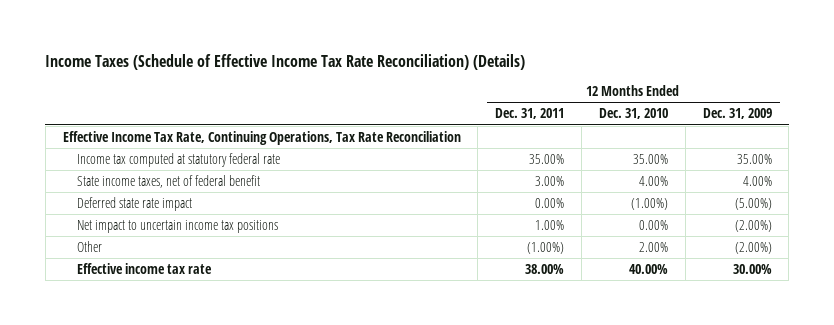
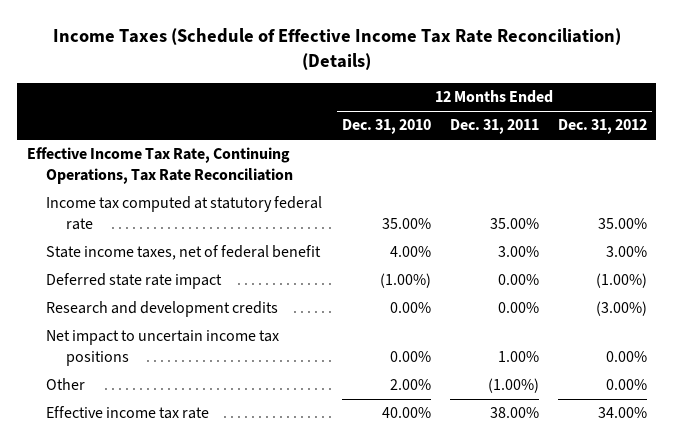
- | 12 Months Ended Dec. 31, 2011 | 12 Months Ended Dec. 31, 2010 | 12 Months Ended Dec. 31, 2009
+ | 12 Months Ended Dec. 31, 2010 | 12 Months Ended Dec. 31, 2011 | 12 Months Ended Dec. 31, 2012
+ Research and development credits | 0.00% | 0.00% | (3.00%)

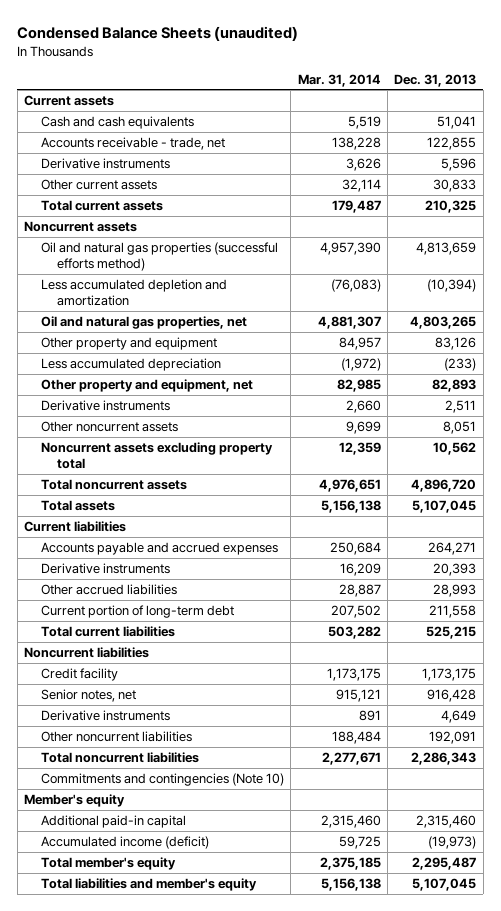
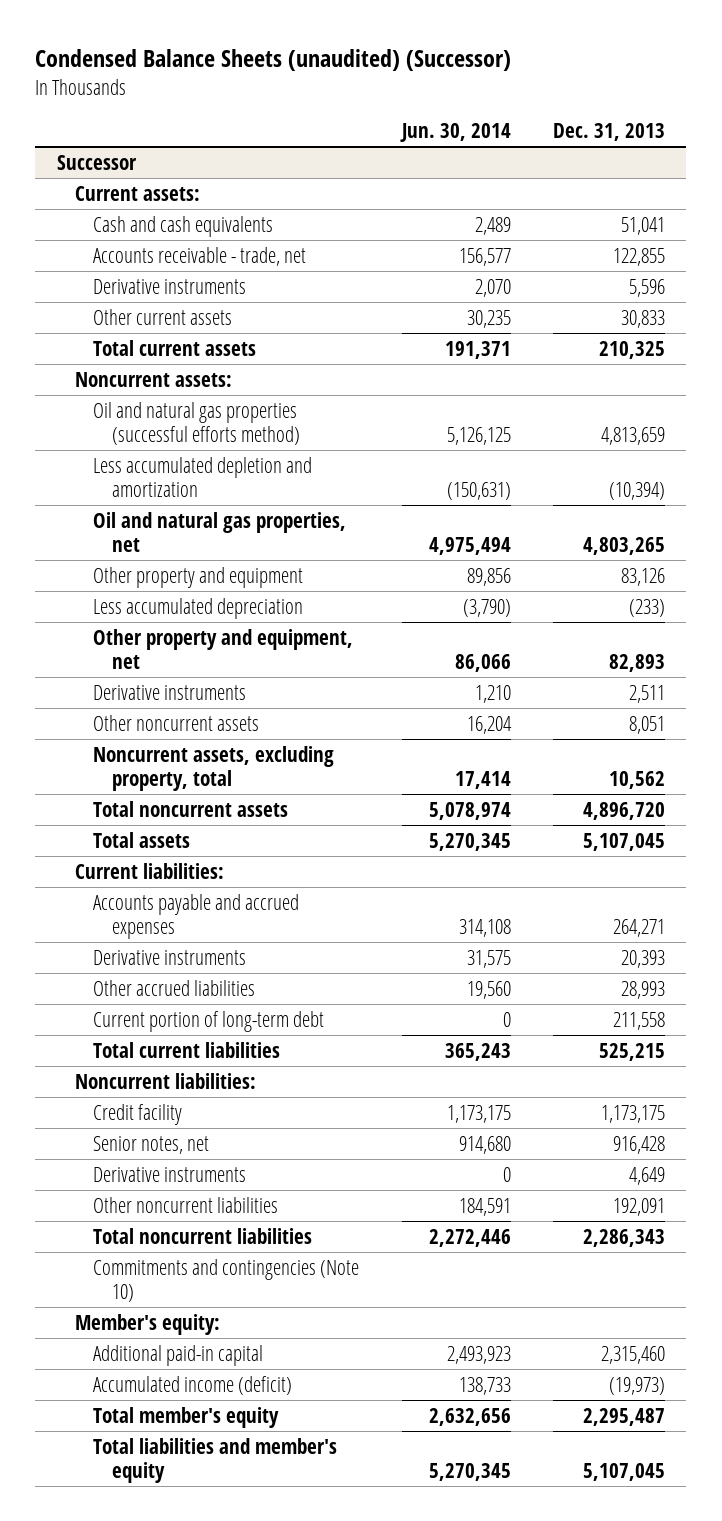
- Condensed Balance Sheets (unaudited)
+ Condensed Balance Sheets (unaudited) (Successor)
- | Mar. 31, 2014 | Dec. 31, 2013
+ | Jun. 30, 2014 | Dec. 31, 2013
- Current assets
+ Successor
+ Current assets:
- Noncurrent assets
+ Noncurrent assets:
- Noncurrent assets excluding property total | 12,359 | 10,562
+ Noncurrent assets, excluding property, total | 17,414 | 10,562
- Current liabilities
+ Current liabilities:
- Noncurrent liabilities
+ Noncurrent liabilities:
- Member's equity
+ Member's equity:

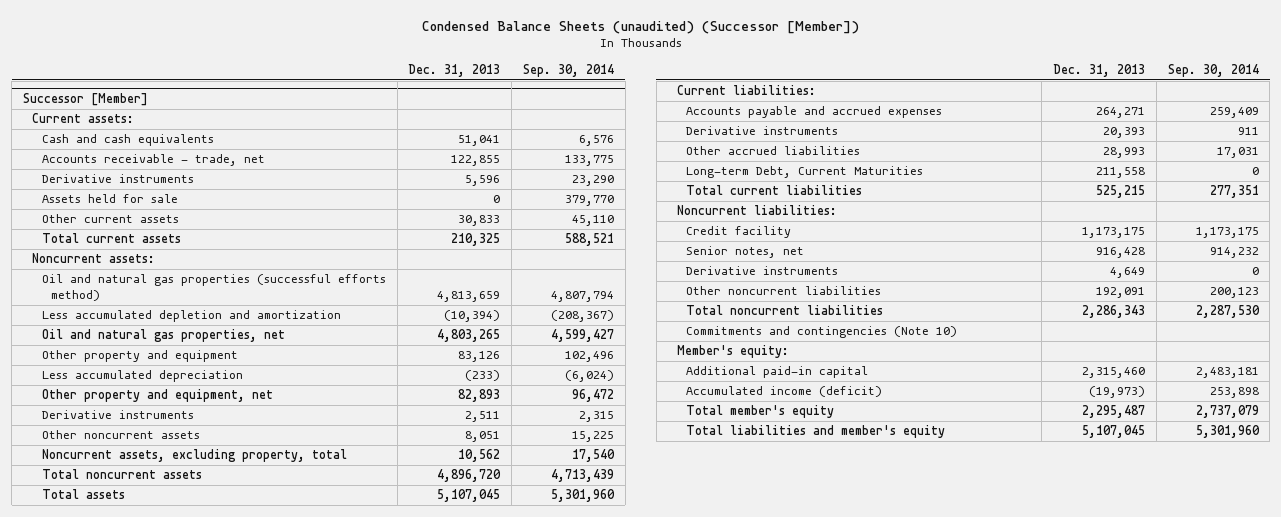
- Condensed Balance Sheets (unaudited) (Successor)
+ Condensed Balance Sheets (unaudited) (Successor [Member])
- | Jun. 30, 2014 | Dec. 31, 2013
+ | Dec. 31, 2013 | Sep. 30, 2014
- Successor
+ Successor [Member]
+ Assets held for sale | 0 | 379,770
- Current portion of long-term debt | 0 | 211,558
+ Long-term Debt, Current Maturities | 211,558 | 0

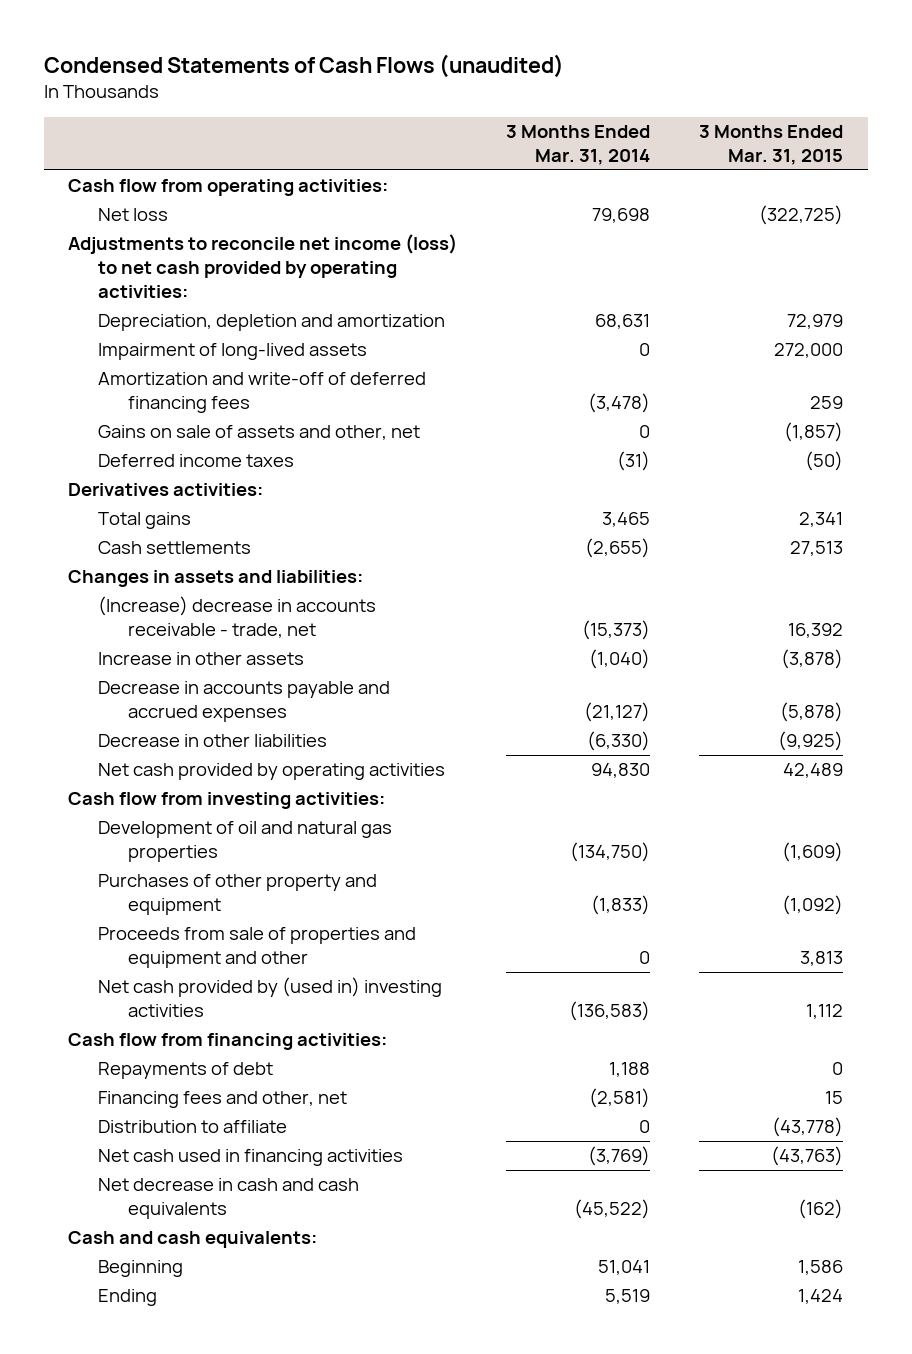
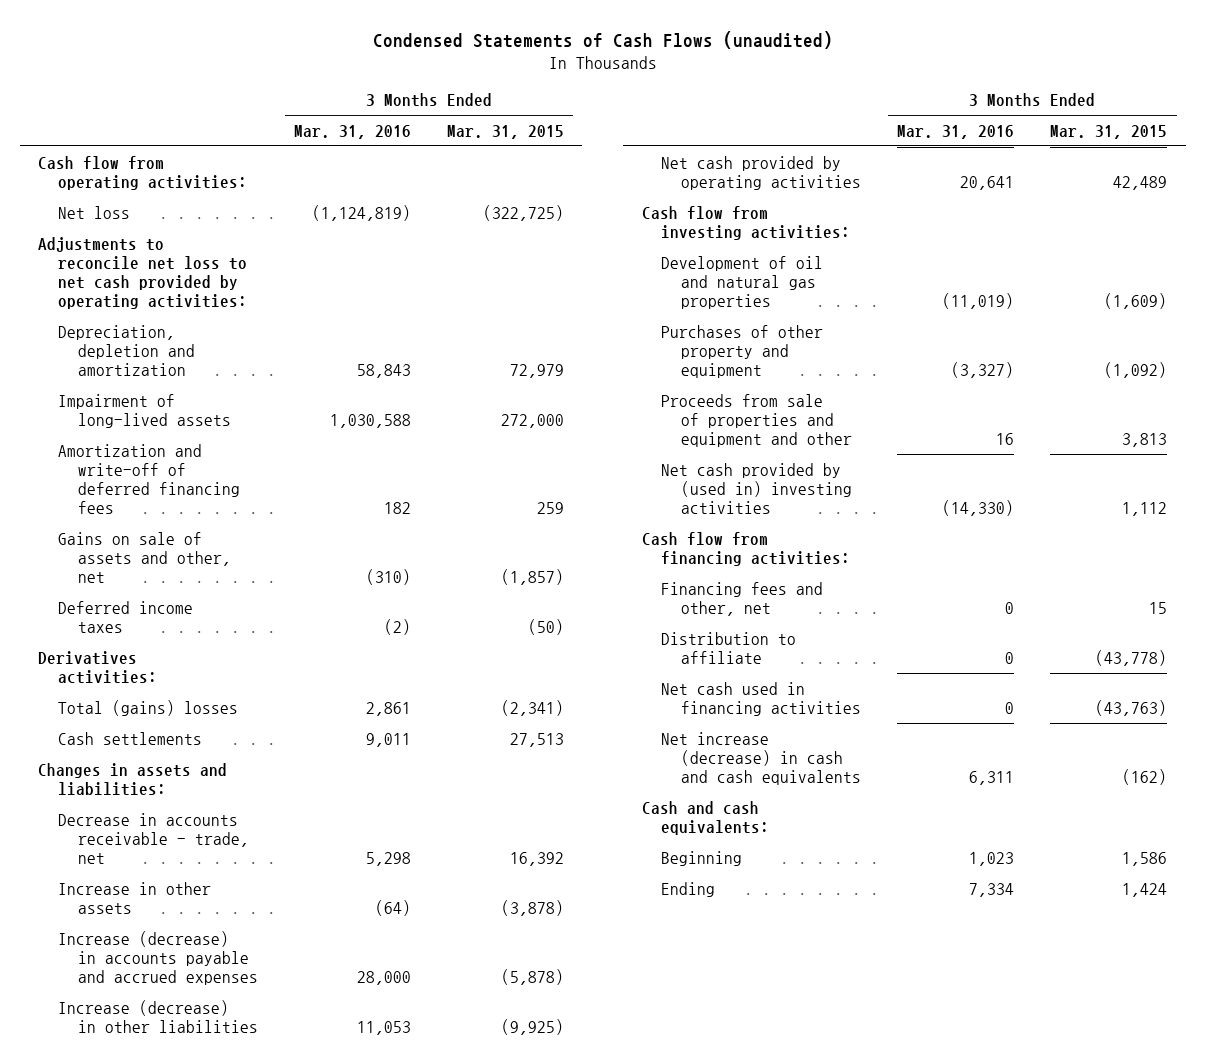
- | 3 Months Ended Mar. 31, 2014 | 3 Months Ended Mar. 31, 2015
+ | 3 Months Ended Mar. 31, 2016 | 3 Months Ended Mar. 31, 2015
- Adjustments to reconcile net income (loss) to net cash provided by operating activities:
+ Adjustments to reconcile net loss to net cash provided by operating activities:
- Total gains | 3,465 | 2,341
+ Total (gains) losses | 2,861 | (2,341)
- (Increase) decrease in accounts receivable - trade, net | (15,373) | 16,392
+ Decrease in accounts receivable - trade, net | 5,298 | 16,392
- Decrease in accounts payable and accrued expenses | (21,127) | (5,878)
- Decrease in other liabilities | (6,330) | (9,925)
+ Increase (decrease) in accounts payable and accrued expenses | 28,000 | (5,878)
+ Increase (decrease) in other liabilities | 11,053 | (9,925)
- Repayments of debt | 1,188 | 0
- Net decrease in cash and cash equivalents | (45,522) | (162)
+ Net increase (decrease) in cash and cash equivalents | 6,311 | (162)

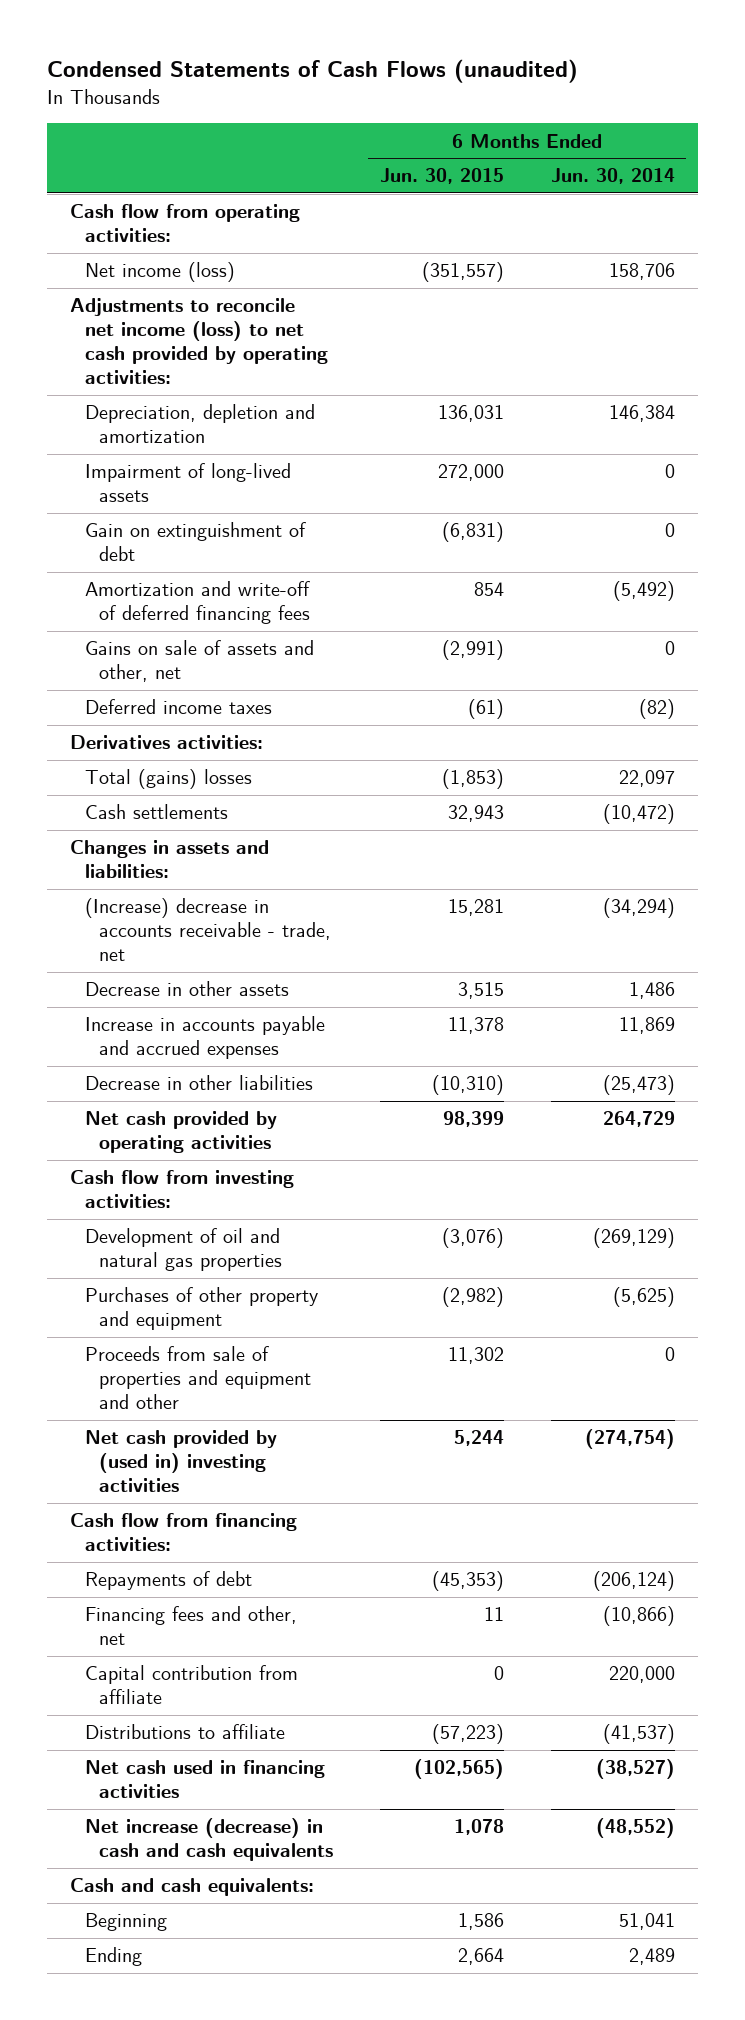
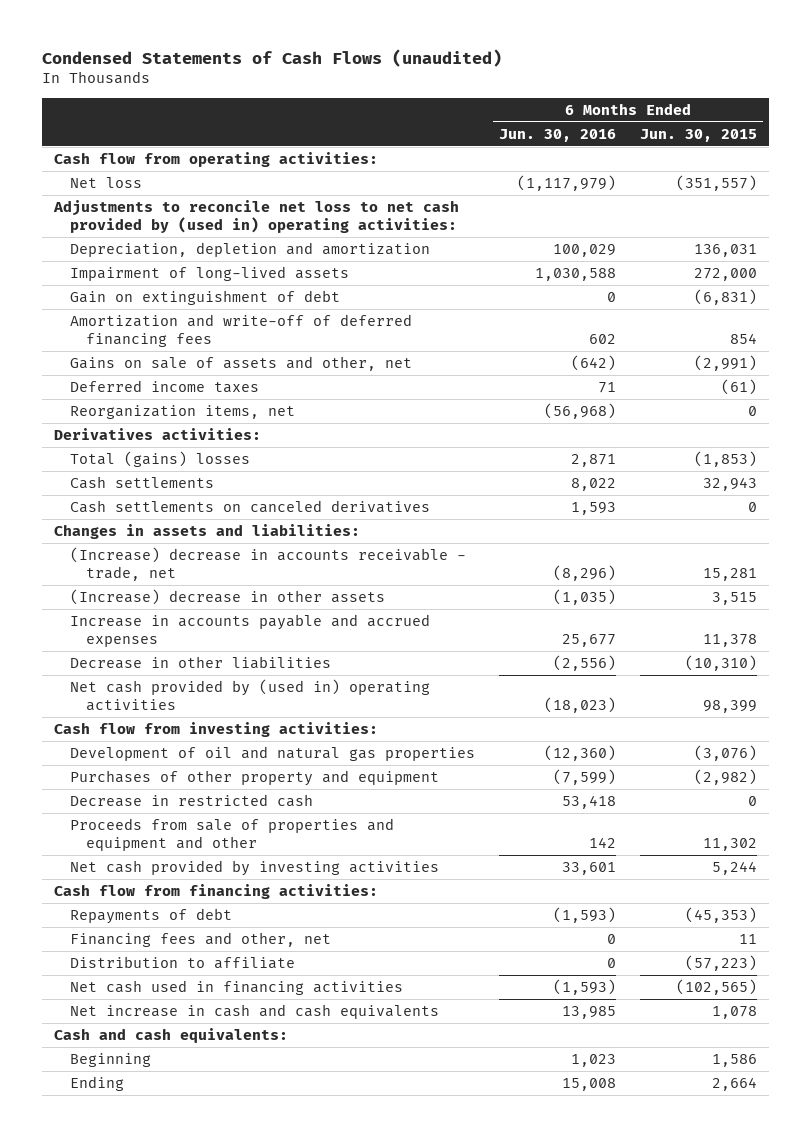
- | 6 Months Ended Jun. 30, 2015 | 6 Months Ended Jun. 30, 2014
+ | 6 Months Ended Jun. 30, 2016 | 6 Months Ended Jun. 30, 2015
- Net income (loss) | (351,557) | 158,706
- Adjustments to reconcile net income (loss) to net cash provided by operating activities:
+ Net loss | (1,117,979) | (351,557)
+ Adjustments to reconcile net loss to net cash provided by (used in) operating activities:
+ Reorganization items, net | (56,968) | 0
+ Cash settlements on canceled derivatives | 1,593 | 0
- Decrease in other assets | 3,515 | 1,486
+ (Increase) decrease in other assets | (1,035) | 3,515
- Net cash provided by operating activities | 98,399 | 264,729
+ Net cash provided by (used in) operating activities | (18,023) | 98,399
+ Decrease in restricted cash | 53,418 | 0
- Net cash provided by (used in) investing activities | 5,244 | (274,754)
+ Net cash provided by investing activities | 33,601 | 5,244
- Capital contribution from affiliate | 0 | 220,000
- Distributions to affiliate | (57,223) | (41,537)
+ Distribution to affiliate | 0 | (57,223)
- Net increase (decrease) in cash and cash equivalents | 1,078 | (48,552)
+ Net increase in cash and cash equivalents | 13,985 | 1,078

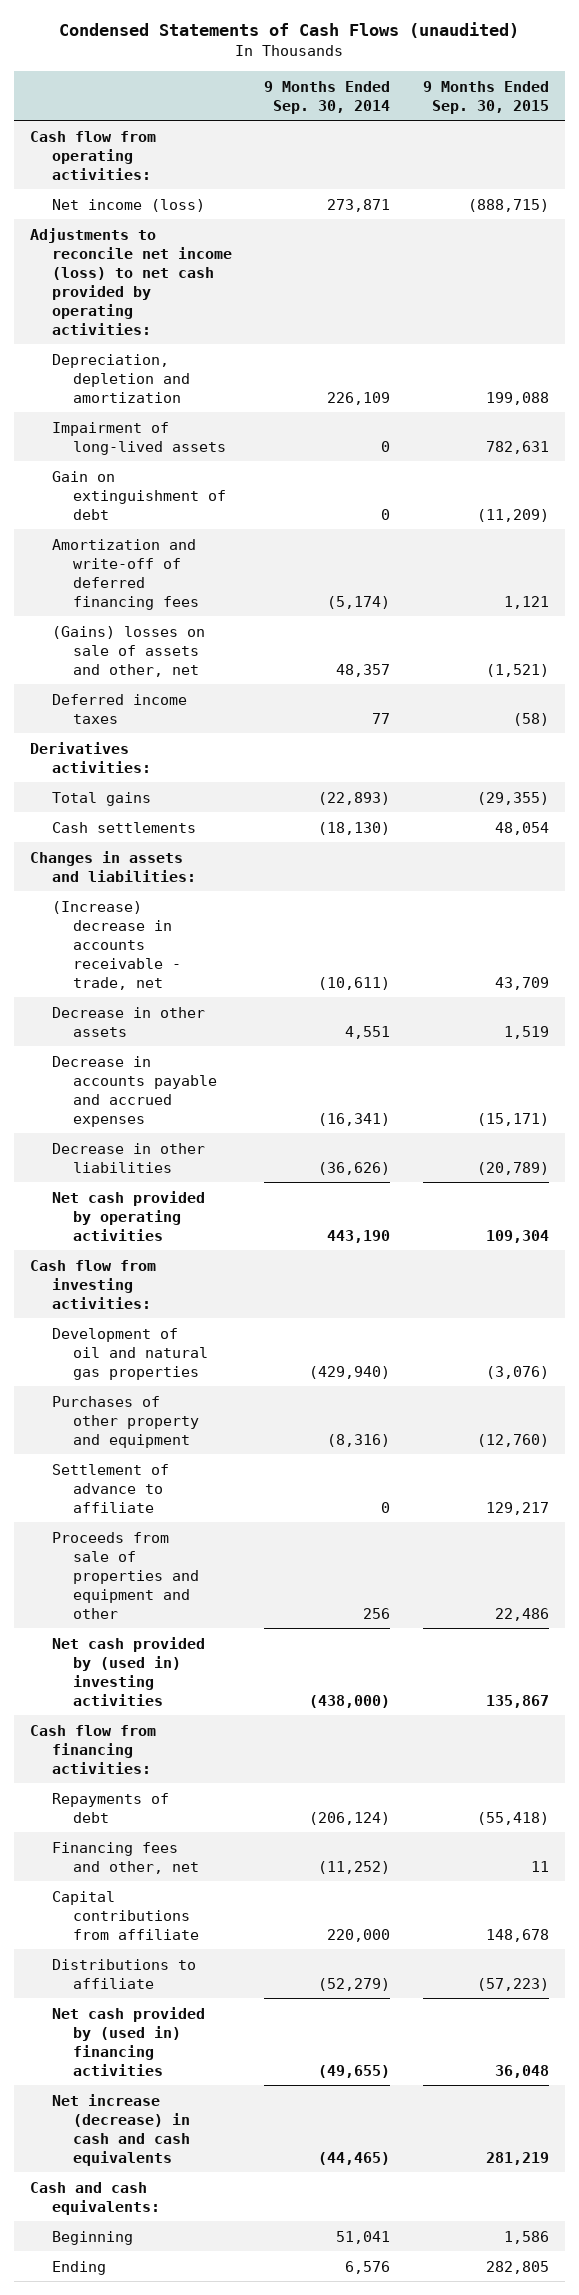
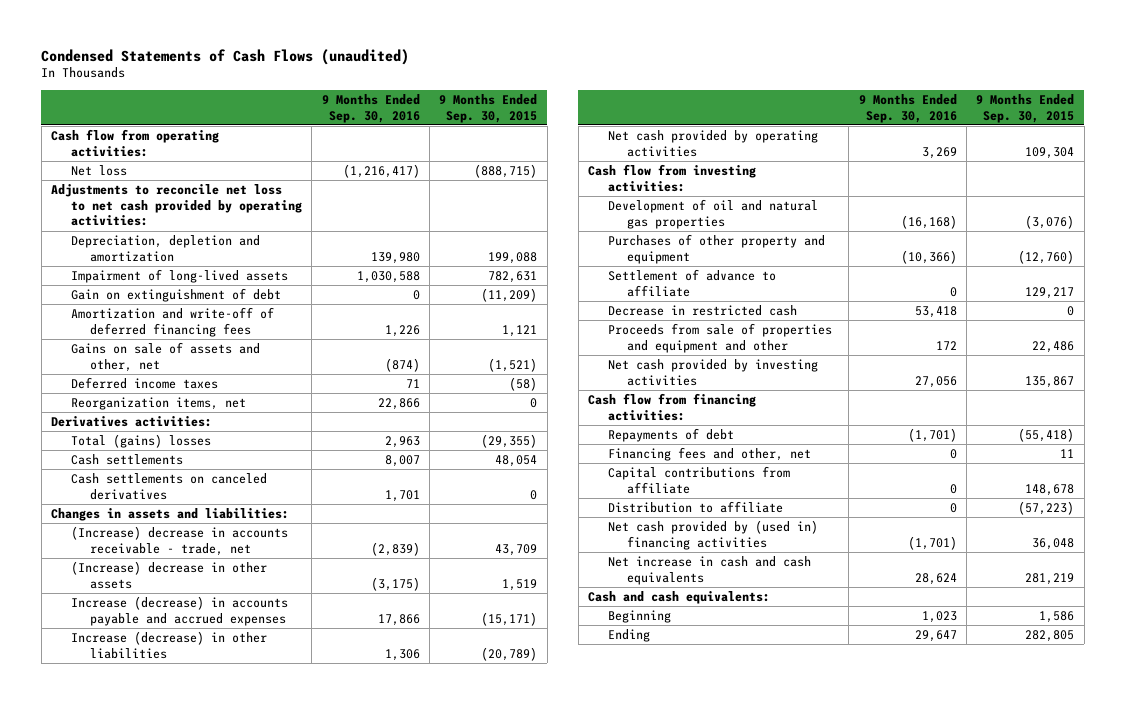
- | 9 Months Ended Sep. 30, 2014 | 9 Months Ended Sep. 30, 2015
+ | 9 Months Ended Sep. 30, 2016 | 9 Months Ended Sep. 30, 2015
- Net income (loss) | 273,871 | (888,715)
- Adjustments to reconcile net income (loss) to net cash provided by operating activities:
+ Net loss | (1,216,417) | (888,715)
+ Adjustments to reconcile net loss to net cash provided by operating activities:
- (Gains) losses on sale of assets and other, net | 48,357 | (1,521)
+ Gains on sale of assets and other, net | (874) | (1,521)
+ Reorganization items, net | 22,866 | 0
- Total gains | (22,893) | (29,355)
+ Total (gains) losses | 2,963 | (29,355)
+ Cash settlements on canceled derivatives | 1,701 | 0
- Decrease in other assets | 4,551 | 1,519
- Decrease in accounts payable and accrued expenses | (16,341) | (15,171)
- Decrease in other liabilities | (36,626) | (20,789)
+ (Increase) decrease in other assets | (3,175) | 1,519
+ Increase (decrease) in accounts payable and accrued expenses | 17,866 | (15,171)
+ Increase (decrease) in other liabilities | 1,306 | (20,789)
+ Decrease in restricted cash | 53,418 | 0
- Net cash provided by (used in) investing activities | (438,000) | 135,867
+ Net cash provided by investing activities | 27,056 | 135,867
- Distributions to affiliate | (52,279) | (57,223)
+ Distribution to affiliate | 0 | (57,223)
- Net increase (decrease) in cash and cash equivalents | (44,465) | 281,219
+ Net increase in cash and cash equivalents | 28,624 | 281,219

